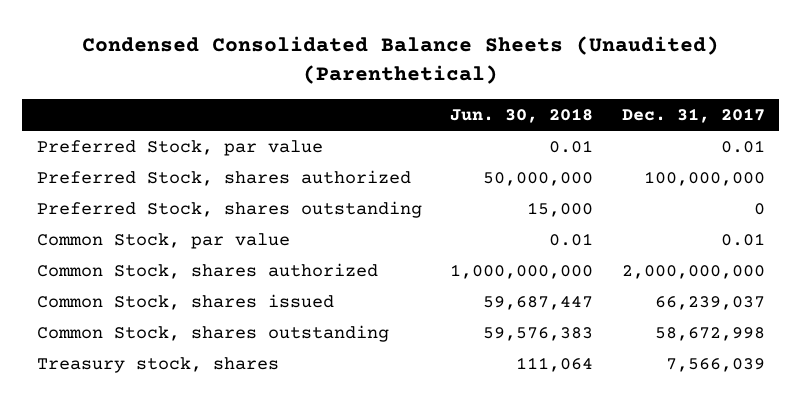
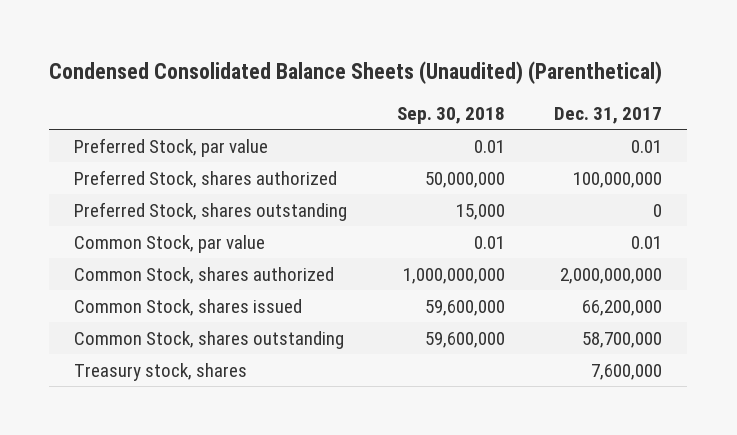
- | Jun. 30, 2018 | Dec. 31, 2017
+ | Sep. 30, 2018 | Dec. 31, 2017
- Common Stock, shares issued | 59,687,447 | 66,239,037
- Common Stock, shares outstanding | 59,576,383 | 58,672,998
- Treasury stock, shares | 111,064 | 7,566,039
+ Common Stock, shares issued | 59,600,000 | 66,200,000
+ Common Stock, shares outstanding | 59,600,000 | 58,700,000
+ Treasury stock, shares | | 7,600,000

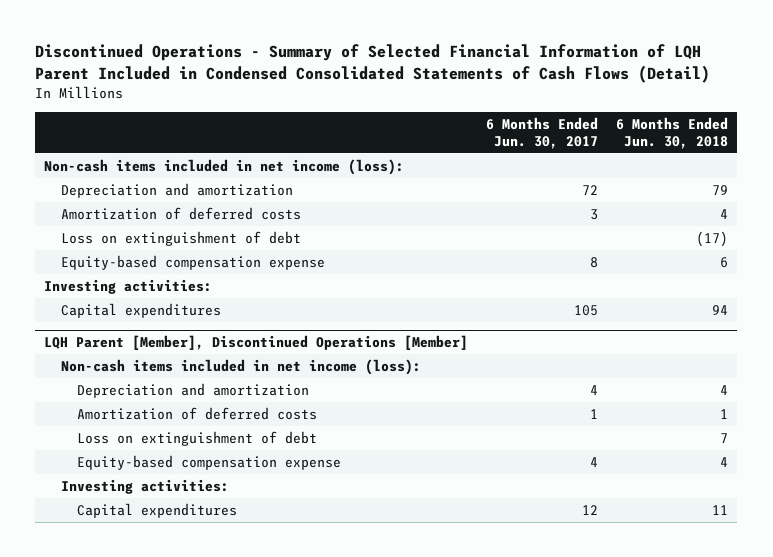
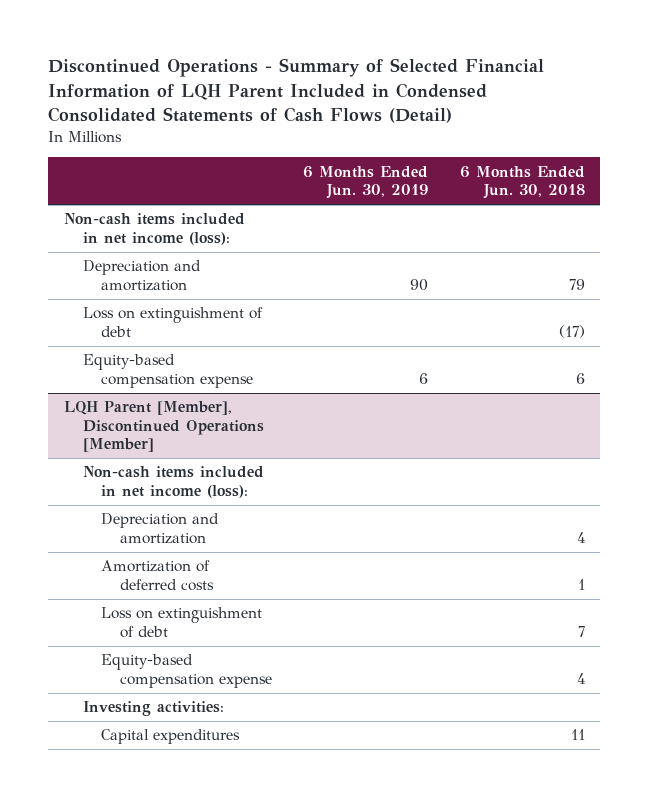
- | 6 Months Ended Jun. 30, 2017 | 6 Months Ended Jun. 30, 2018
+ | 6 Months Ended Jun. 30, 2019 | 6 Months Ended Jun. 30, 2018
- Amortization of deferred costs | 3 | 4
- Investing activities:
- Capital expenditures | 105 | 94

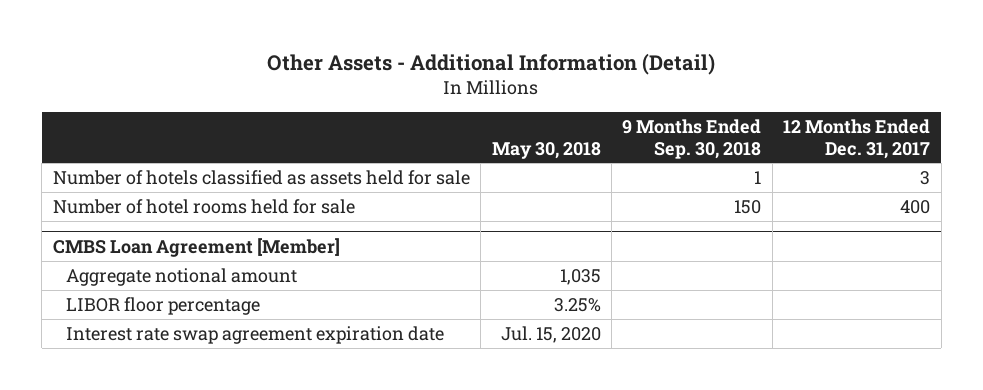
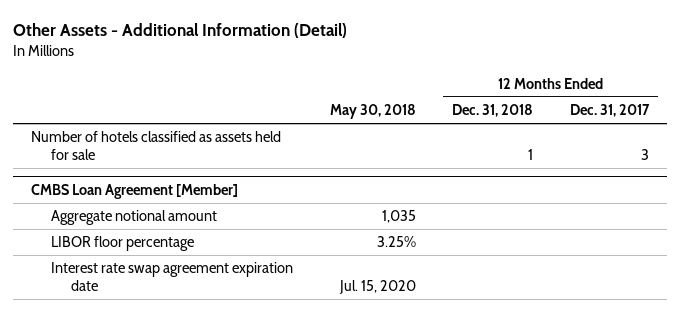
- | May 30, 2018 | 9 Months Ended Sep. 30, 2018 | 12 Months Ended Dec. 31, 2017
+ | May 30, 2018 | 12 Months Ended Dec. 31, 2018 | 12 Months Ended Dec. 31, 2017
- Number of hotel rooms held for sale | | 150 | 400

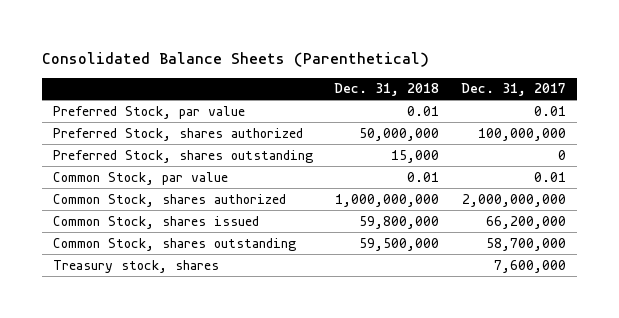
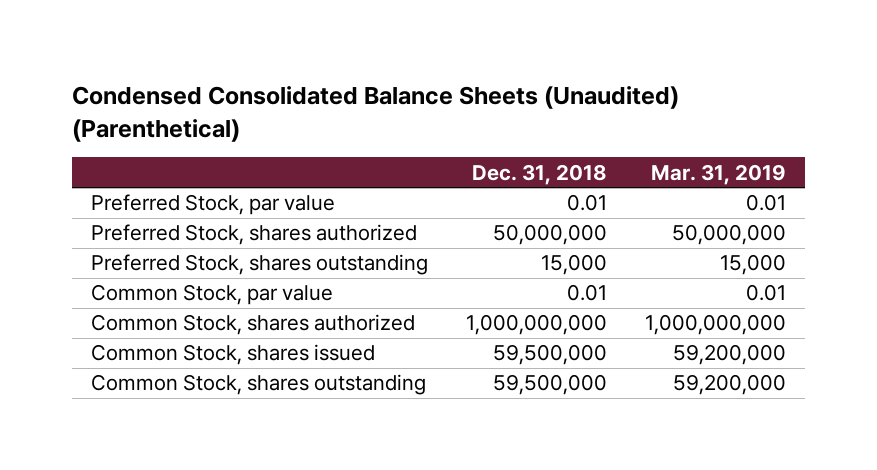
- Consolidated Balance Sheets (Parenthetical)
+ Condensed Consolidated Balance Sheets (Unaudited) (Parenthetical)
- | Dec. 31, 2018 | Dec. 31, 2017
+ | Dec. 31, 2018 | Mar. 31, 2019
- Common Stock, shares issued | 59,800,000 | 66,200,000
+ Common Stock, shares issued | 59,500,000 | 59,200,000
- Treasury stock, shares | | 7,600,000

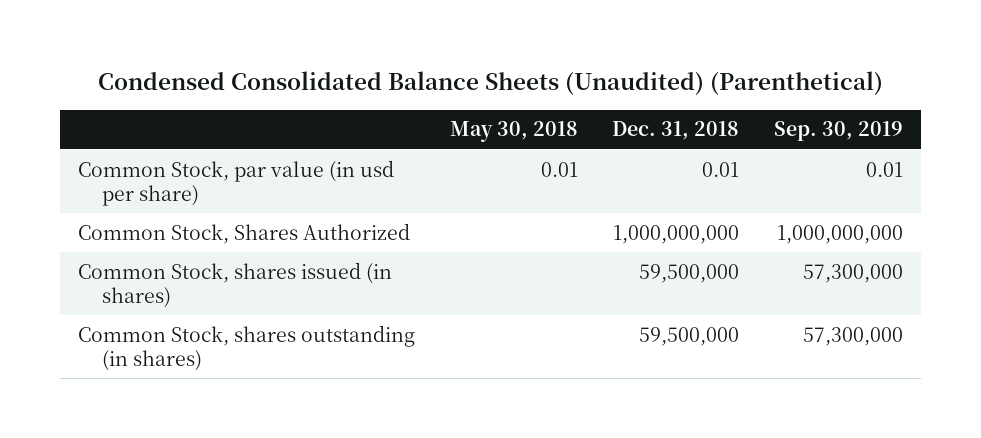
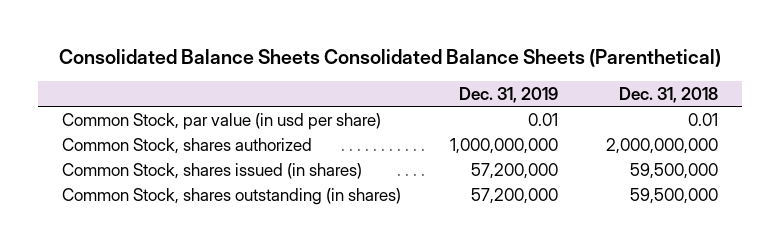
- Condensed Consolidated Balance Sheets (Unaudited) (Parenthetical)
+ Consolidated Balance Sheets Consolidated Balance Sheets (Parenthetical)
- | May 30, 2018 | Dec. 31, 2018 | Sep. 30, 2019
+ | Dec. 31, 2019 | Dec. 31, 2018
- Common Stock, Shares Authorized | | 1,000,000,000 | 1,000,000,000
+ Common Stock, shares authorized | 1,000,000,000 | 2,000,000,000

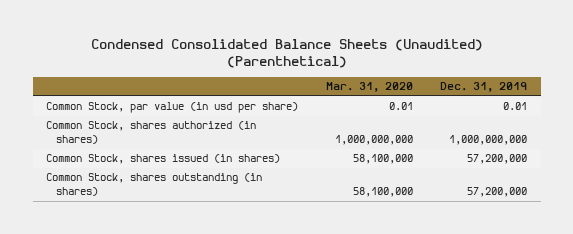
- Consolidated Balance Sheets Consolidated Balance Sheets (Parenthetical)
+ Condensed Consolidated Balance Sheets (Unaudited) (Parenthetical)
- | Dec. 31, 2019 | Dec. 31, 2018
+ | Mar. 31, 2020 | Dec. 31, 2019
- Common Stock, shares authorized | 1,000,000,000 | 2,000,000,000
+ Common Stock, shares authorized (in shares) | 1,000,000,000 | 1,000,000,000

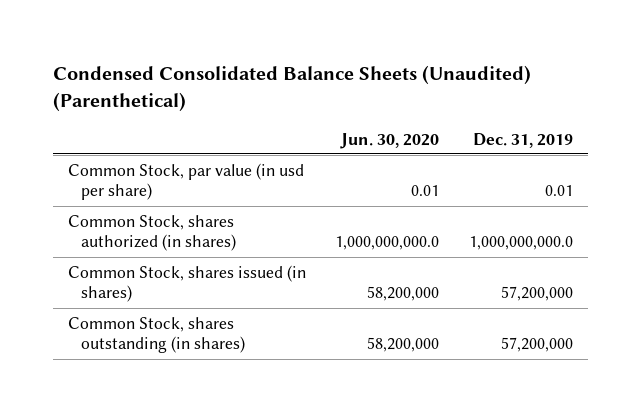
- | Mar. 31, 2020 | Dec. 31, 2019
+ | Jun. 30, 2020 | Dec. 31, 2019
- Common Stock, shares authorized (in shares) | 1,000,000,000 | 1,000,000,000
+ Common Stock, shares authorized (in shares) | 1,000,000,000.0 | 1,000,000,000.0

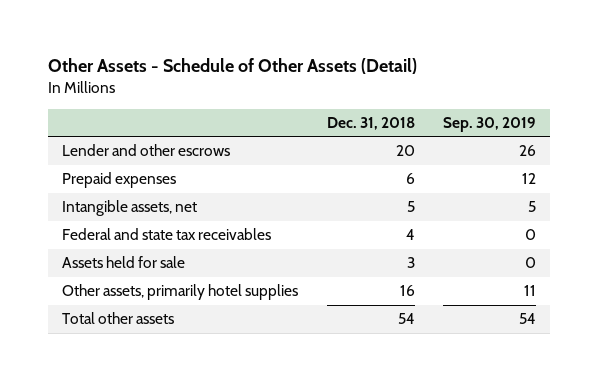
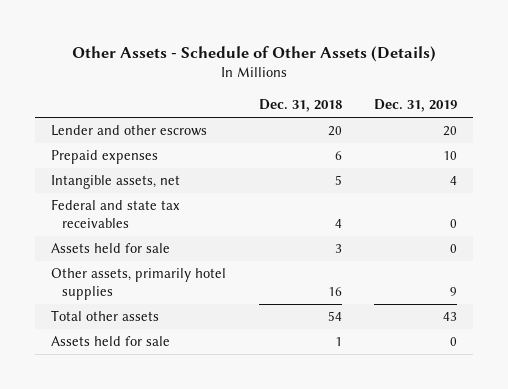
- Other Assets - Schedule of Other Assets (Detail)
+ Other Assets - Schedule of Other Assets (Details)
- | Dec. 31, 2018 | Sep. 30, 2019
+ | Dec. 31, 2018 | Dec. 31, 2019
+ Assets held for sale | 1 | 0

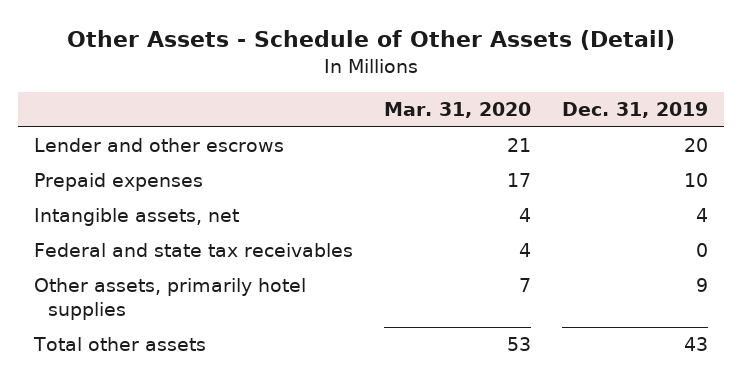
- Other Assets - Schedule of Other Assets (Details)
+ Other Assets - Schedule of Other Assets (Detail)
- | Dec. 31, 2018 | Dec. 31, 2019
+ | Mar. 31, 2020 | Dec. 31, 2019
- Assets held for sale | 3 | 0
- Assets held for sale | 1 | 0

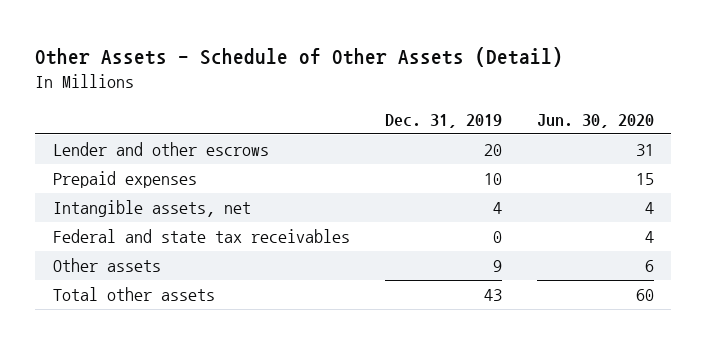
- | Mar. 31, 2020 | Dec. 31, 2019
+ | Dec. 31, 2019 | Jun. 30, 2020
- Other assets, primarily hotel supplies | 7 | 9
+ Other assets | 9 | 6

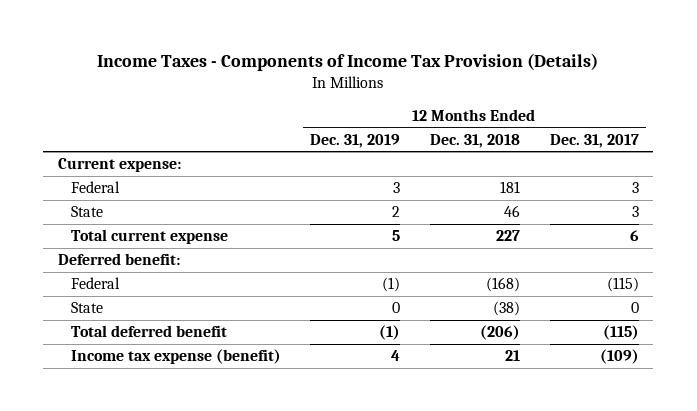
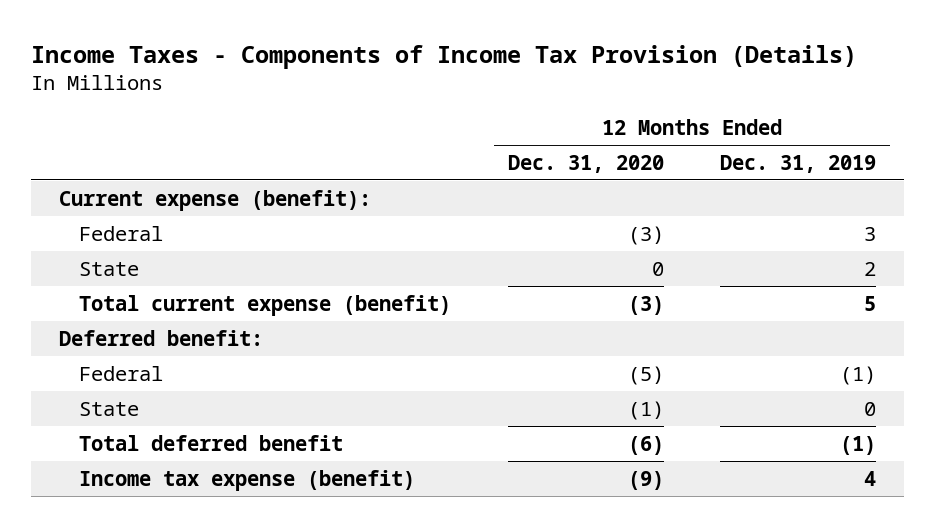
- | 12 Months Ended Dec. 31, 2019 | 12 Months Ended Dec. 31, 2018 | 12 Months Ended Dec. 31, 2017
+ | 12 Months Ended Dec. 31, 2020 | 12 Months Ended Dec. 31, 2019
- Current expense:
+ Current expense (benefit):
- Total current expense | 5 | 227 | 6
+ Total current expense (benefit) | (3) | 5

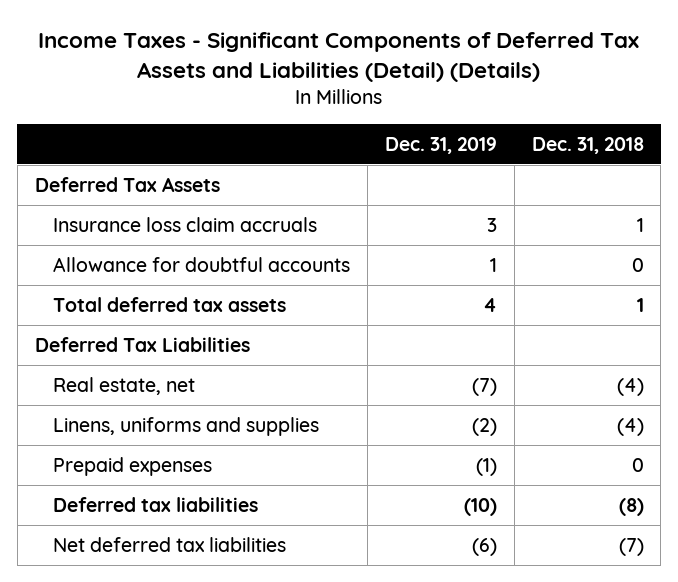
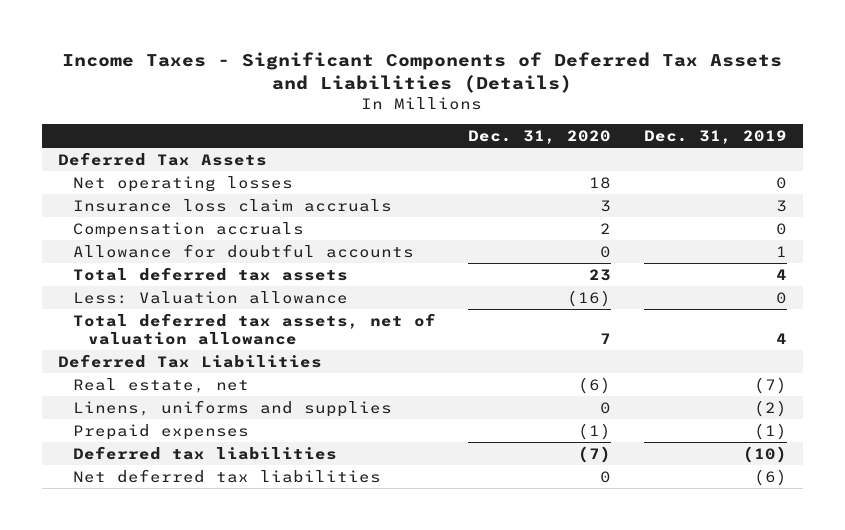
- Income Taxes - Significant Components of Deferred Tax Assets and Liabilities (Detail) (Details)
+ Income Taxes - Significant Components of Deferred Tax Assets and Liabilities (Details)
- | Dec. 31, 2019 | Dec. 31, 2018
+ | Dec. 31, 2020 | Dec. 31, 2019
+ Net operating losses | 18 | 0
+ Compensation accruals | 2 | 0
+ Less: Valuation allowance | (16) | 0
+ Total deferred tax assets, net of valuation allowance | 7 | 4

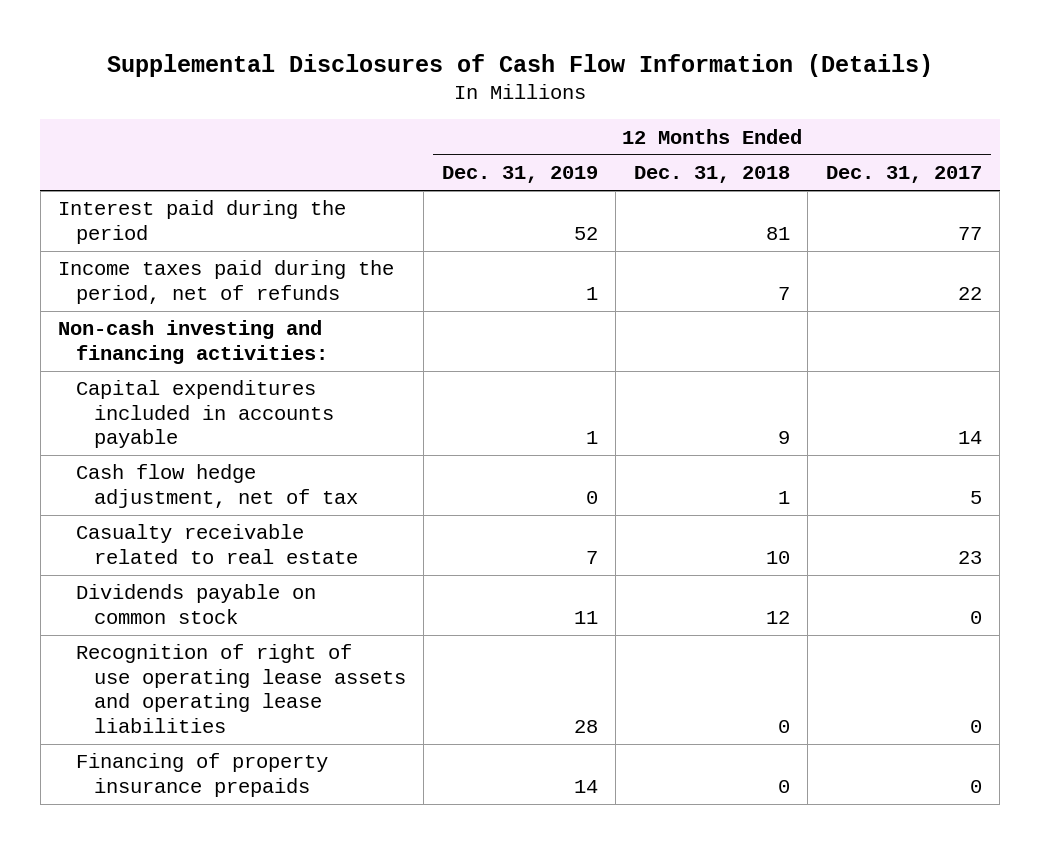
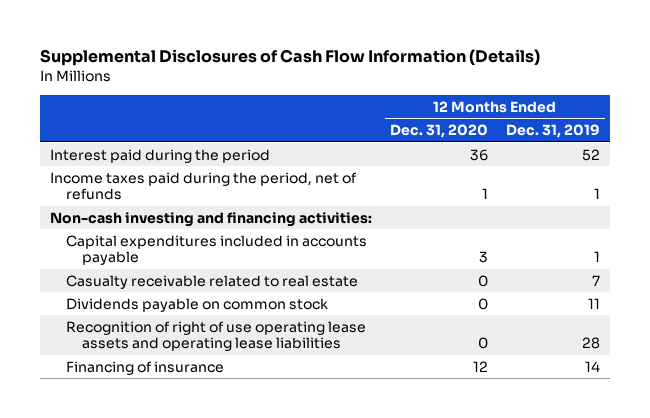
- | 12 Months Ended Dec. 31, 2019 | 12 Months Ended Dec. 31, 2018 | 12 Months Ended Dec. 31, 2017
+ | 12 Months Ended Dec. 31, 2020 | 12 Months Ended Dec. 31, 2019
- Cash flow hedge adjustment, net of tax | 0 | 1 | 5
- Financing of property insurance prepaids | 14 | 0 | 0
+ Financing of insurance | 12 | 14

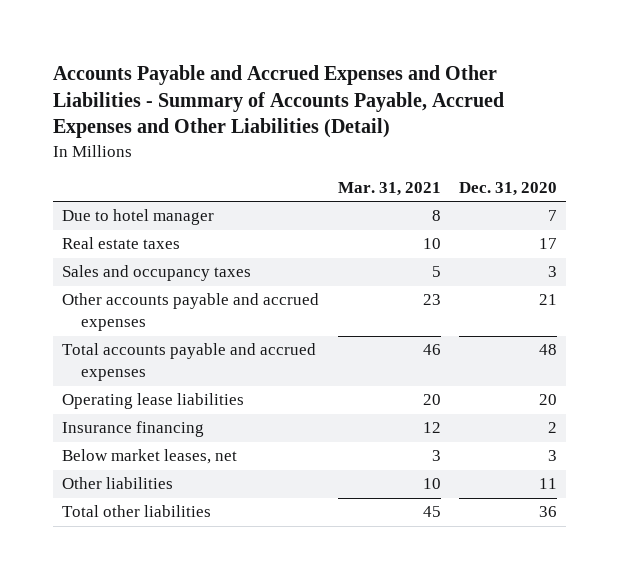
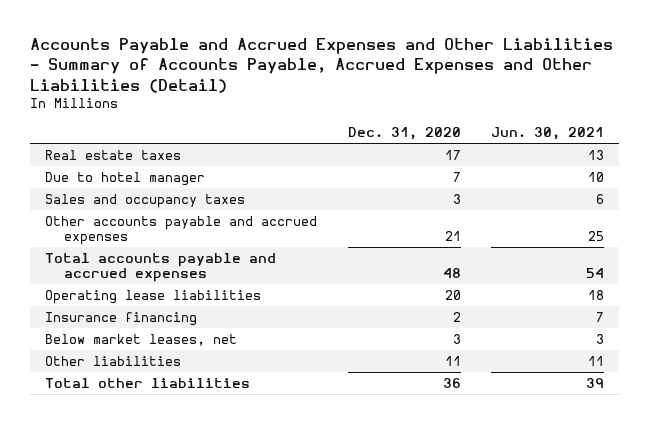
- | Mar. 31, 2021 | Dec. 31, 2020
+ | Dec. 31, 2020 | Jun. 30, 2021
moved down: Due to hotel manager | 7 | 10

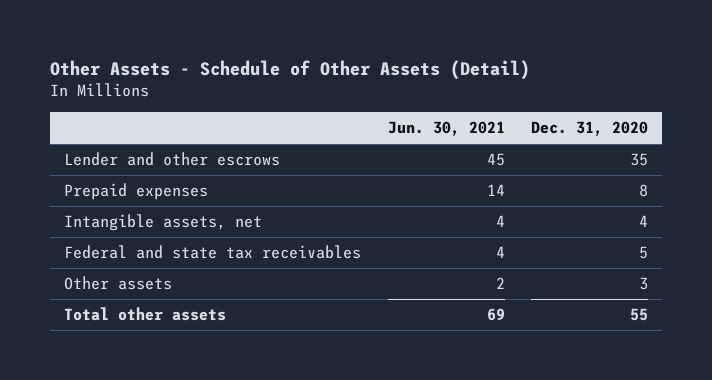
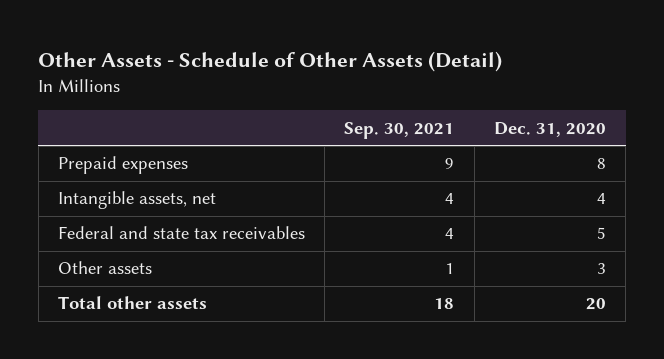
- | Jun. 30, 2021 | Dec. 31, 2020
+ | Sep. 30, 2021 | Dec. 31, 2020
- Lender and other escrows | 45 | 35
- Total other assets | 69 | 55
+ Total other assets | 18 | 20

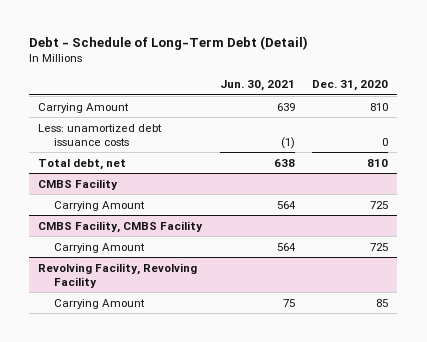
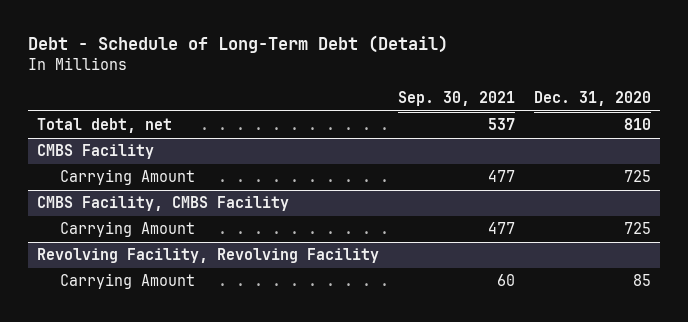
- | Jun. 30, 2021 | Dec. 31, 2020
+ | Sep. 30, 2021 | Dec. 31, 2020
- Carrying Amount | 639 | 810
- Less: unamortized debt issuance costs | (1) | 0

